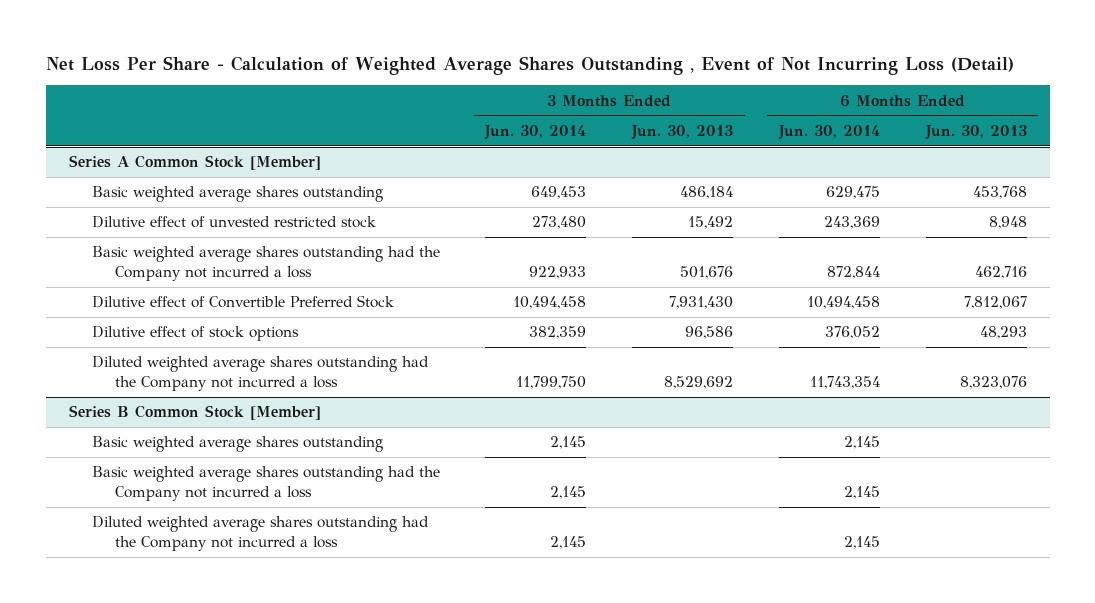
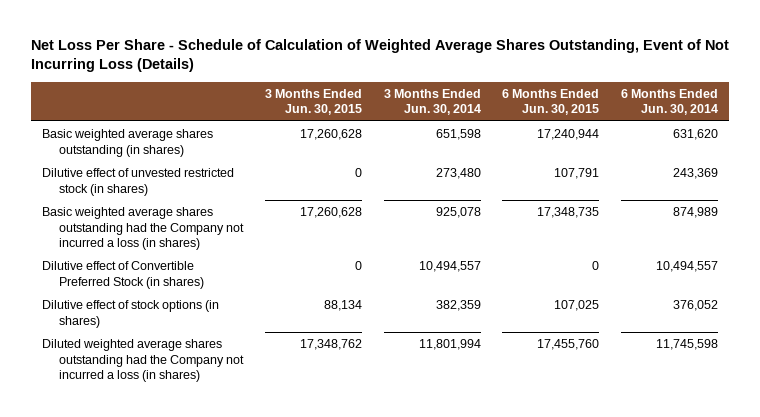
- Net Loss Per Share - Calculation of Weighted Average Shares Outstanding , Event of Not Incurring Loss (Detail)
+ Net Loss Per Share - Schedule of Calculation of Weighted Average Shares Outstanding, Event of Not Incurring Loss (Details)
- | 3 Months Ended Jun. 30, 2014 | 3 Months Ended Jun. 30, 2013 | 6 Months Ended Jun. 30, 2014 | 6 Months Ended Jun. 30, 2013
+ | 3 Months Ended Jun. 30, 2015 | 3 Months Ended Jun. 30, 2014 | 6 Months Ended Jun. 30, 2015 | 6 Months Ended Jun. 30, 2014
- Series A Common Stock [Member]
- Basic weighted average shares outstanding | 649,453 | 486,184 | 629,475 | 453,768
- Dilutive effect of unvested restricted stock | 273,480 | 15,492 | 243,369 | 8,948
- Basic weighted average shares outstanding had the Company not incurred a loss | 922,933 | 501,676 | 872,844 | 462,716
- Dilutive effect of Convertible Preferred Stock | 10,494,458 | 7,931,430 | 10,494,458 | 7,812,067
- Dilutive effect of stock options | 382,359 | 96,586 | 376,052 | 48,293
- Diluted weighted average shares outstanding had the Company not incurred a loss | 11,799,750 | 8,529,692 | 11,743,354 | 8,323,076
- Series B Common Stock [Member]
- Basic weighted average shares outstanding | 2,145 | | 2,145 |
- Basic weighted average shares outstanding had the Company not incurred a loss | 2,145 | | 2,145 |
- Diluted weighted average shares outstanding had the Company not incurred a loss | 2,145 | | 2,145 |
+ Basic weighted average shares outstanding (in shares) | 17,260,628 | 651,598 | 17,240,944 | 631,620
+ Dilutive effect of unvested restricted stock (in shares) | 0 | 273,480 | 107,791 | 243,369
+ Basic weighted average shares outstanding had the Company not incurred a loss (in shares) | 17,260,628 | 925,078 | 17,348,735 | 874,989
+ Dilutive effect of Convertible Preferred Stock (in shares) | 0 | 10,494,557 | 0 | 10,494,557
+ Dilutive effect of stock options (in shares) | 88,134 | 382,359 | 107,025 | 376,052
+ Diluted weighted average shares outstanding had the Company not incurred a loss (in shares) | 17,348,762 | 11,801,994 | 17,455,760 | 11,745,598

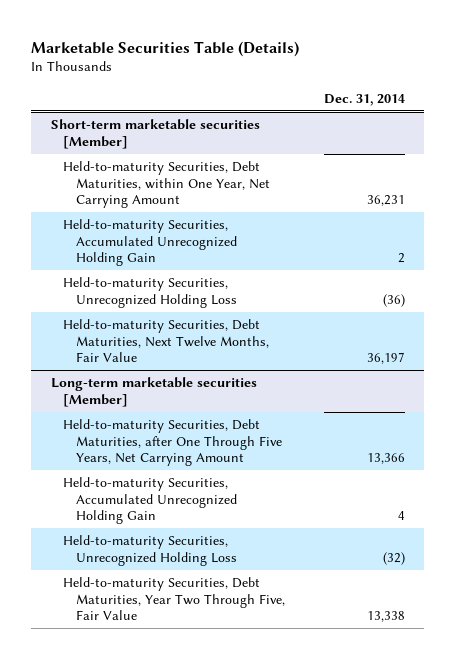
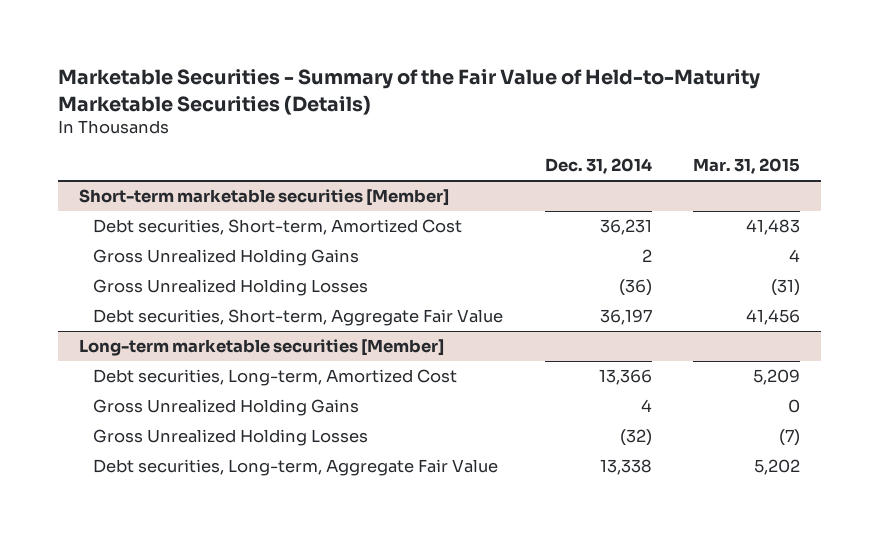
- Marketable Securities Table (Details)
+ Marketable Securities - Summary of the Fair Value of Held-to-Maturity Marketable Securities (Details)
- | Dec. 31, 2014
+ | Dec. 31, 2014 | Mar. 31, 2015
@ Short-term marketable securities [Member]
- Held-to-maturity Securities, Debt Maturities, within One Year, Net Carrying Amount | 36,231
- Held-to-maturity Securities, Accumulated Unrecognized Holding Gain | 2
- Held-to-maturity Securities, Unrecognized Holding Loss | (36)
- Held-to-maturity Securities, Debt Maturities, Next Twelve Months, Fair Value | 36,197
+ Debt securities, Short-term, Amortized Cost | 36,231 | 41,483
+ Gross Unrealized Holding Gains | 2 | 4
+ Gross Unrealized Holding Losses | (36) | (31)
+ Debt securities, Short-term, Aggregate Fair Value | 36,197 | 41,456
@ Long-term marketable securities [Member]
- Held-to-maturity Securities, Debt Maturities, after One Through Five Years, Net Carrying Amount | 13,366
- Held-to-maturity Securities, Accumulated Unrecognized Holding Gain | 4
- Held-to-maturity Securities, Unrecognized Holding Loss | (32)
- Held-to-maturity Securities, Debt Maturities, Year Two Through Five, Fair Value | 13,338
+ Debt securities, Long-term, Amortized Cost | 13,366 | 5,209
+ Gross Unrealized Holding Gains | 4 | 0
+ Gross Unrealized Holding Losses | (32) | (7)
+ Debt securities, Long-term, Aggregate Fair Value | 13,338 | 5,202

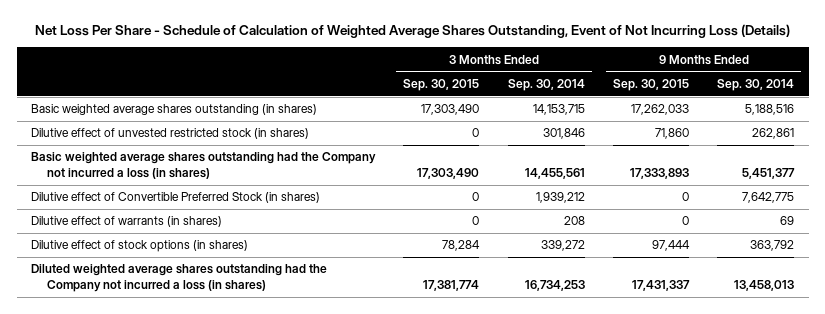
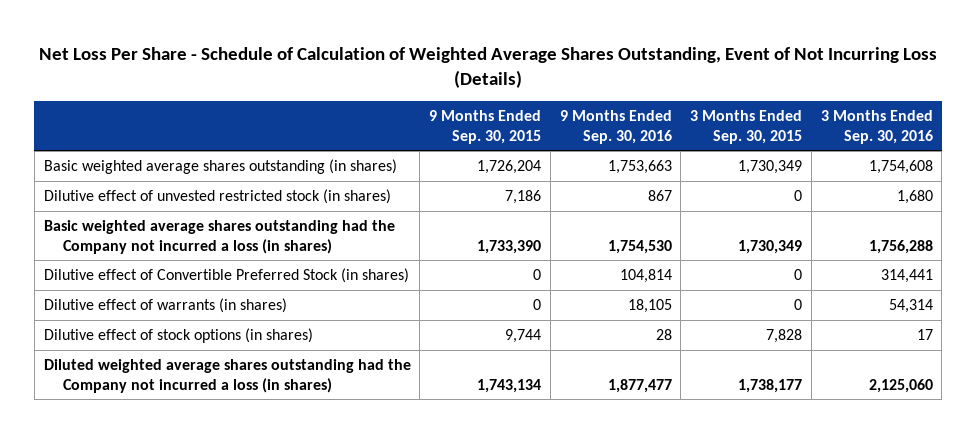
- | 3 Months Ended Sep. 30, 2015 | 3 Months Ended Sep. 30, 2014 | 9 Months Ended Sep. 30, 2015 | 9 Months Ended Sep. 30, 2014
+ | 9 Months Ended Sep. 30, 2015 | 9 Months Ended Sep. 30, 2016 | 3 Months Ended Sep. 30, 2015 | 3 Months Ended Sep. 30, 2016
- Basic weighted average shares outstanding (in shares) | 17,303,490 | 14,153,715 | 17,262,033 | 5,188,516
- Dilutive effect of unvested restricted stock (in shares) | 0 | 301,846 | 71,860 | 262,861
- Basic weighted average shares outstanding had the Company not incurred a loss (in shares) | 17,303,490 | 14,455,561 | 17,333,893 | 5,451,377
+ Basic weighted average shares outstanding (in shares) | 1,726,204 | 1,753,663 | 1,730,349 | 1,754,608
+ Dilutive effect of unvested restricted stock (in shares) | 7,186 | 867 | 0 | 1,680
+ Basic weighted average shares outstanding had the Company not incurred a loss (in shares) | 1,733,390 | 1,754,530 | 1,730,349 | 1,756,288
- Dilutive effect of stock options (in shares) | 78,284 | 339,272 | 97,444 | 363,792
- Diluted weighted average shares outstanding had the Company not incurred a loss (in shares) | 17,381,774 | 16,734,253 | 17,431,337 | 13,458,013
+ Dilutive effect of stock options (in shares) | 9,744 | 28 | 7,828 | 17
+ Diluted weighted average shares outstanding had the Company not incurred a loss (in shares) | 1,743,134 | 1,877,477 | 1,738,177 | 2,125,060

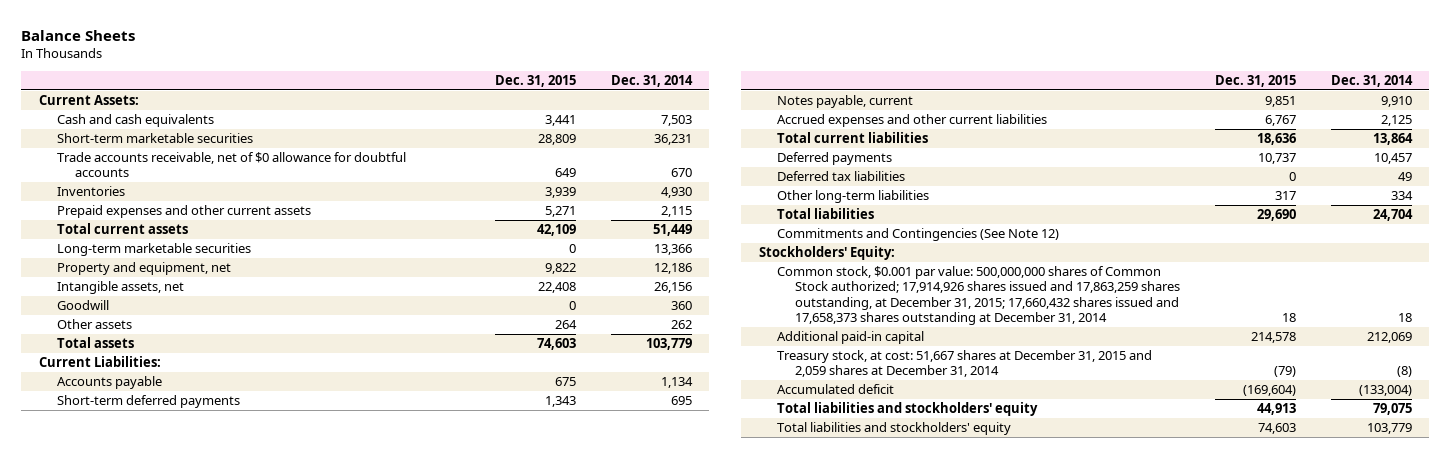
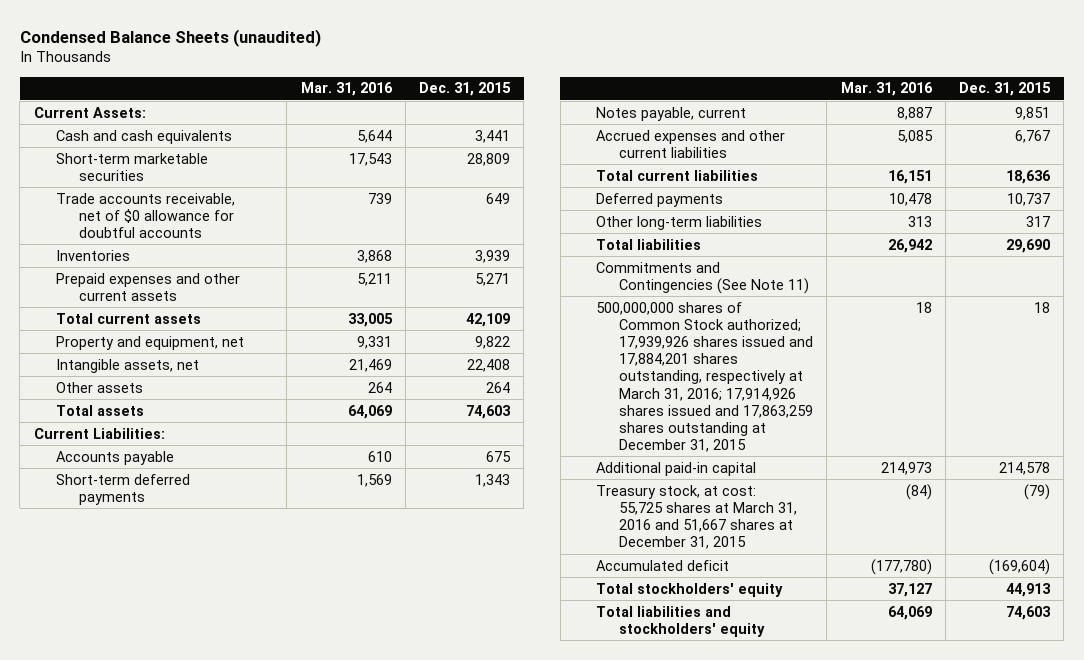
- Balance Sheets
+ Condensed Balance Sheets (unaudited)
- | Dec. 31, 2015 | Dec. 31, 2014
+ | Mar. 31, 2016 | Dec. 31, 2015
- Long-term marketable securities | 0 | 13,366
- Goodwill | 0 | 360
- Deferred tax liabilities | 0 | 49
- Commitments and Contingencies (See Note 12)
- Stockholders' Equity:
- Common stock, $0.001 par value: 500,000,000 shares of Common Stock authorized; 17,914,926 shares issued and 17,863,259 shares outstanding, at December 31, 2015; 17,660,432 shares issued and 17,658,373 shares outstanding at December 31, 2014 | 18 | 18
+ Commitments and Contingencies (See Note 11)
+ 500,000,000 shares of Common Stock authorized; 17,939,926 shares issued and 17,884,201 shares outstanding, respectively at March 31, 2016; 17,914,926 shares issued and 17,863,259 shares outstanding at December 31, 2015 | 18 | 18
- Treasury stock, at cost: 51,667 shares at December 31, 2015 and 2,059 shares at December 31, 2014 | (79) | (8)
+ Treasury stock, at cost: 55,725 shares at March 31, 2016 and 51,667 shares at December 31, 2015 | (84) | (79)
- Total liabilities and stockholders' equity | 44,913 | 79,075
+ Total stockholders' equity | 37,127 | 44,913

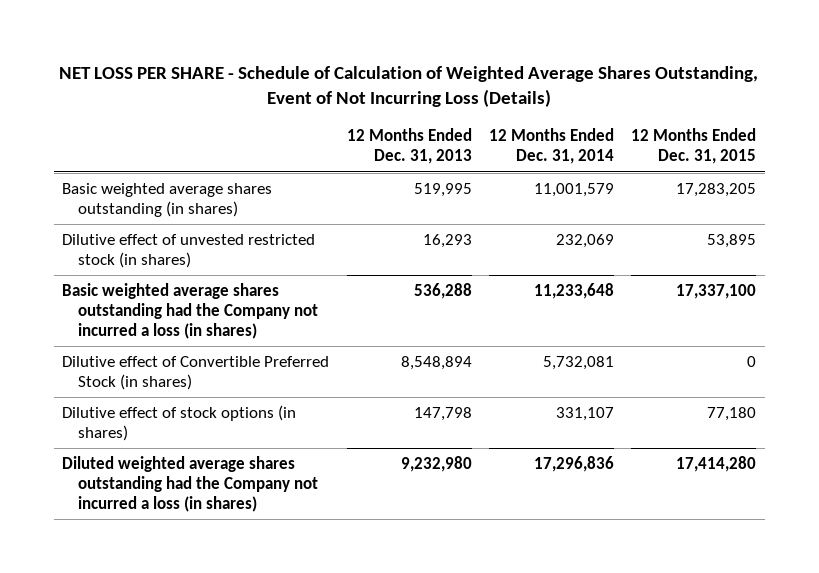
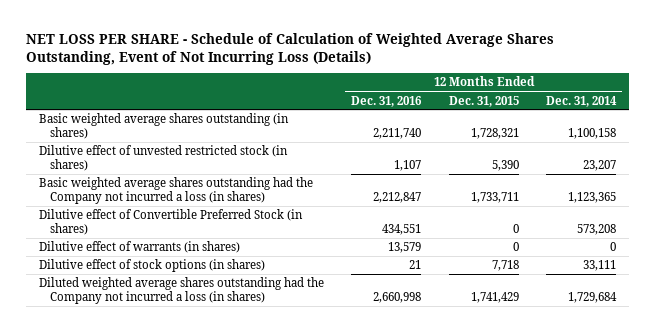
- | 12 Months Ended Dec. 31, 2013 | 12 Months Ended Dec. 31, 2014 | 12 Months Ended Dec. 31, 2015
+ | 12 Months Ended Dec. 31, 2016 | 12 Months Ended Dec. 31, 2015 | 12 Months Ended Dec. 31, 2014
- Basic weighted average shares outstanding (in shares) | 519,995 | 11,001,579 | 17,283,205
- Dilutive effect of unvested restricted stock (in shares) | 16,293 | 232,069 | 53,895
- Basic weighted average shares outstanding had the Company not incurred a loss (in shares) | 536,288 | 11,233,648 | 17,337,100
- Dilutive effect of Convertible Preferred Stock (in shares) | 8,548,894 | 5,732,081 | 0
- Dilutive effect of stock options (in shares) | 147,798 | 331,107 | 77,180
- Diluted weighted average shares outstanding had the Company not incurred a loss (in shares) | 9,232,980 | 17,296,836 | 17,414,280
+ Basic weighted average shares outstanding (in shares) | 2,211,740 | 1,728,321 | 1,100,158
+ Dilutive effect of unvested restricted stock (in shares) | 1,107 | 5,390 | 23,207
+ Basic weighted average shares outstanding had the Company not incurred a loss (in shares) | 2,212,847 | 1,733,711 | 1,123,365
+ Dilutive effect of Convertible Preferred Stock (in shares) | 434,551 | 0 | 573,208
+ Dilutive effect of warrants (in shares) | 13,579 | 0 | 0
+ Dilutive effect of stock options (in shares) | 21 | 7,718 | 33,111
+ Diluted weighted average shares outstanding had the Company not incurred a loss (in shares) | 2,660,998 | 1,741,429 | 1,729,684

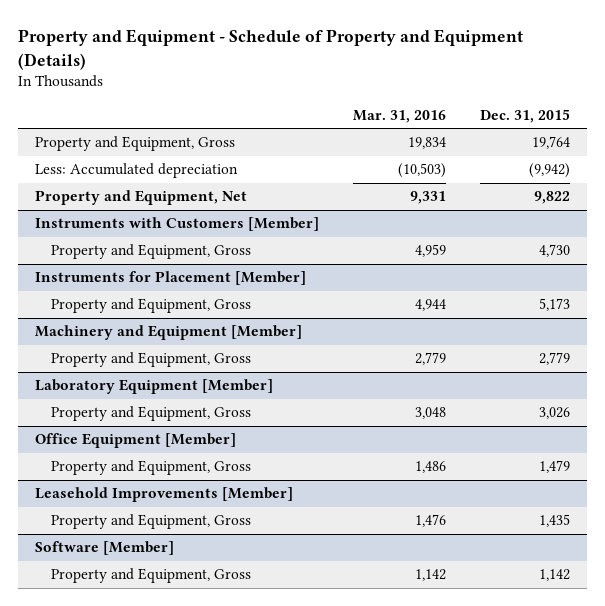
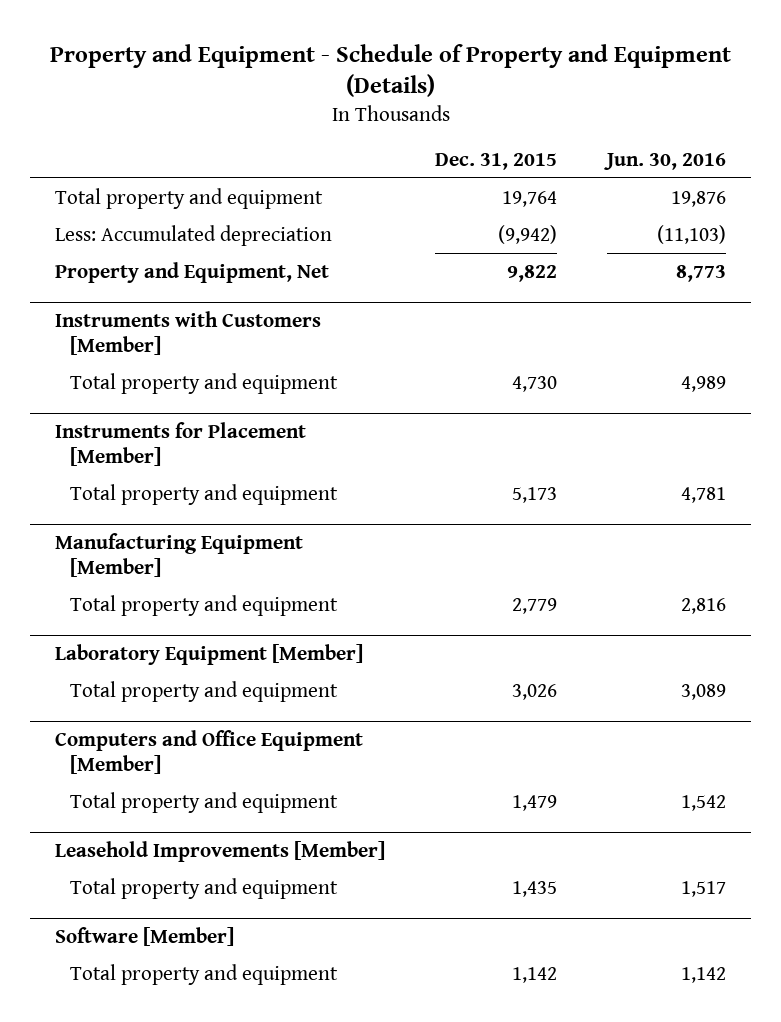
- | Mar. 31, 2016 | Dec. 31, 2015
+ | Dec. 31, 2015 | Jun. 30, 2016
- Property and Equipment, Gross | 19,834 | 19,764
+ Total property and equipment | 19,764 | 19,876
@ Instruments with Customers [Member]
- Property and Equipment, Gross | 4,959 | 4,730
+ Total property and equipment | 4,730 | 4,989
@ Instruments for Placement [Member]
- Property and Equipment, Gross | 4,944 | 5,173
- Machinery and Equipment [Member]
- Property and Equipment, Gross | 2,779 | 2,779
@ Instruments for Placement [Member]
+ Total property and equipment | 5,173 | 4,781
+ Manufacturing Equipment [Member]
+ Total property and equipment | 2,779 | 2,816
@ Laboratory Equipment [Member]
- Property and Equipment, Gross | 3,048 | 3,026
- Office Equipment [Member]
- Property and Equipment, Gross | 1,486 | 1,479
@ Laboratory Equipment [Member]
+ Total property and equipment | 3,026 | 3,089
+ Computers and Office Equipment [Member]
+ Total property and equipment | 1,479 | 1,542
@ Leasehold Improvements [Member]
- Property and Equipment, Gross | 1,476 | 1,435
+ Total property and equipment | 1,435 | 1,517
@ Software [Member]
- Property and Equipment, Gross | 1,142 | 1,142
+ Total property and equipment | 1,142 | 1,142

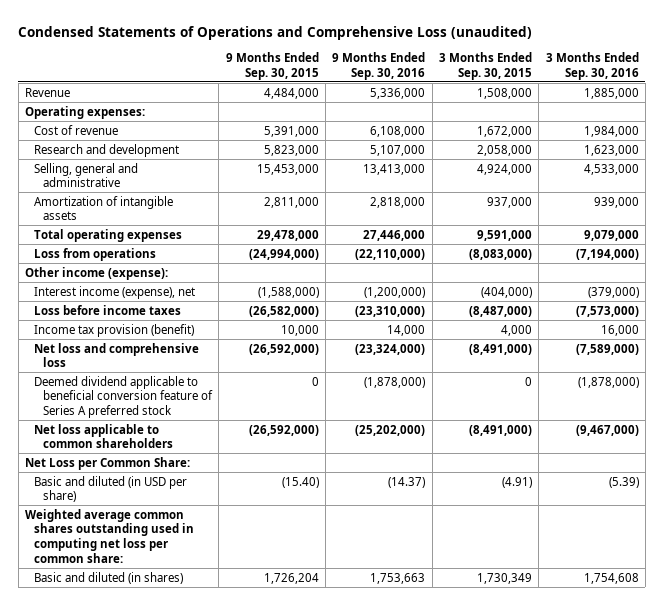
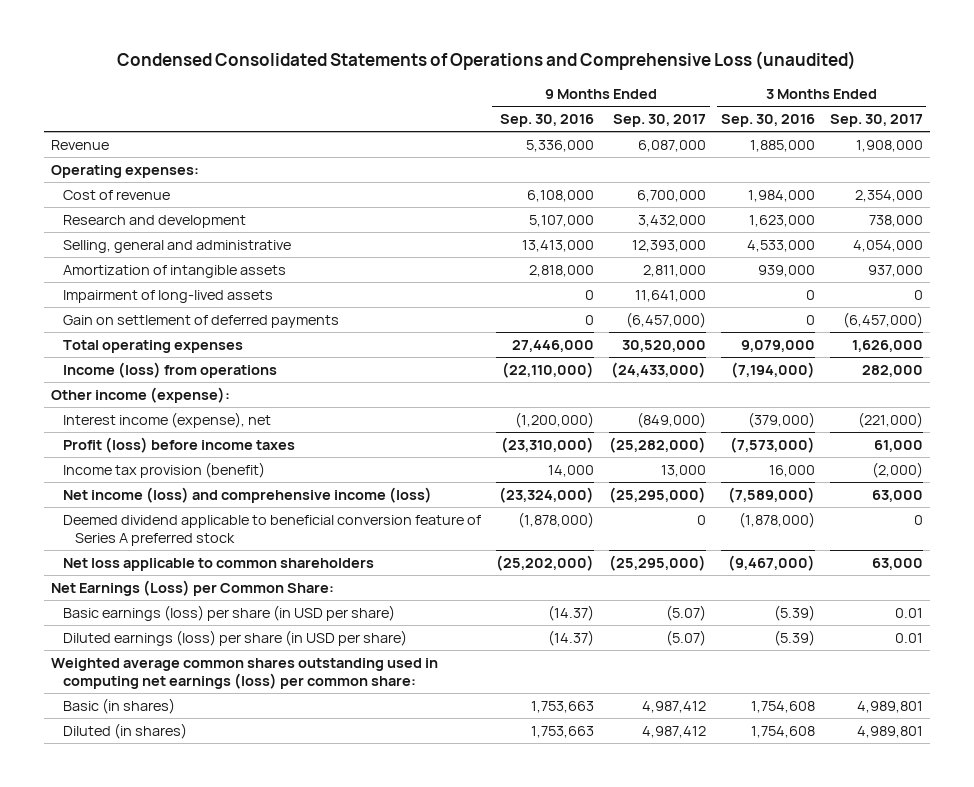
- Condensed Statements of Operations and Comprehensive Loss (unaudited)
+ Condensed Consolidated Statements of Operations and Comprehensive Loss (unaudited)
- | 9 Months Ended Sep. 30, 2015 | 9 Months Ended Sep. 30, 2016 | 3 Months Ended Sep. 30, 2015 | 3 Months Ended Sep. 30, 2016
+ | 9 Months Ended Sep. 30, 2016 | 9 Months Ended Sep. 30, 2017 | 3 Months Ended Sep. 30, 2016 | 3 Months Ended Sep. 30, 2017
+ Impairment of long-lived assets | 0 | 11,641,000 | 0 | 0
+ Gain on settlement of deferred payments | 0 | (6,457,000) | 0 | (6,457,000)
- Loss from operations | (24,994,000) | (22,110,000) | (8,083,000) | (7,194,000)
+ Income (loss) from operations | (22,110,000) | (24,433,000) | (7,194,000) | 282,000
- Loss before income taxes | (26,582,000) | (23,310,000) | (8,487,000) | (7,573,000)
+ Profit (loss) before income taxes | (23,310,000) | (25,282,000) | (7,573,000) | 61,000
- Net loss and comprehensive loss | (26,592,000) | (23,324,000) | (8,491,000) | (7,589,000)
+ Net income (loss) and comprehensive income (loss) | (23,324,000) | (25,295,000) | (7,589,000) | 63,000
- Net Loss per Common Share:
- Basic and diluted (in USD per share) | (15.40) | (14.37) | (4.91) | (5.39)
- Weighted average common shares outstanding used in computing net loss per common share:
- Basic and diluted (in shares) | 1,726,204 | 1,753,663 | 1,730,349 | 1,754,608
+ Net Earnings (Loss) per Common Share:
+ Basic earnings (loss) per share (in USD per share) | (14.37) | (5.07) | (5.39) | 0.01
+ Diluted earnings (loss) per share (in USD per share) | (14.37) | (5.07) | (5.39) | 0.01
+ Weighted average common shares outstanding used in computing net earnings (loss) per common share:
+ Basic (in shares) | 1,753,663 | 4,987,412 | 1,754,608 | 4,989,801
+ Diluted (in shares) | 1,753,663 | 4,987,412 | 1,754,608 | 4,989,801

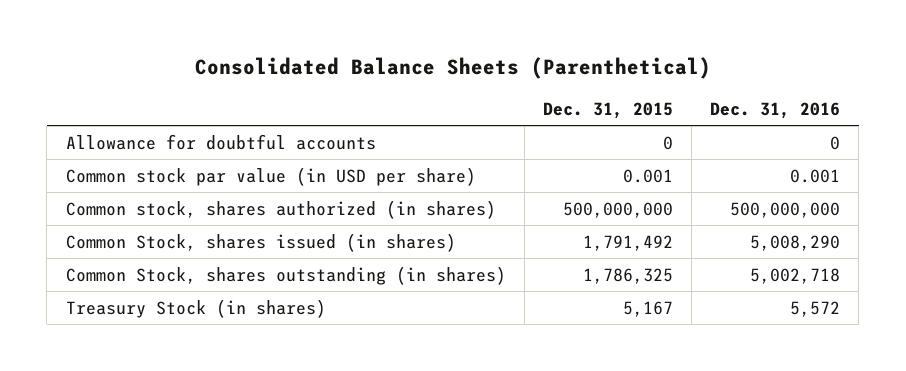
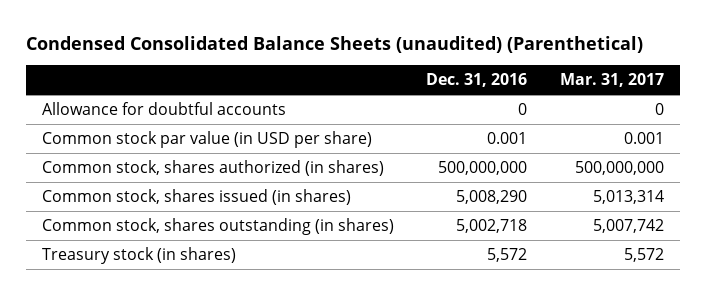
- Consolidated Balance Sheets (Parenthetical)
+ Condensed Consolidated Balance Sheets (unaudited) (Parenthetical)
- | Dec. 31, 2015 | Dec. 31, 2016
+ | Dec. 31, 2016 | Mar. 31, 2017
- Common Stock, shares issued (in shares) | 1,791,492 | 5,008,290
- Common Stock, shares outstanding (in shares) | 1,786,325 | 5,002,718
- Treasury Stock (in shares) | 5,167 | 5,572
+ Common stock, shares issued (in shares) | 5,008,290 | 5,013,314
+ Common stock, shares outstanding (in shares) | 5,002,718 | 5,007,742
+ Treasury stock (in shares) | 5,572 | 5,572

